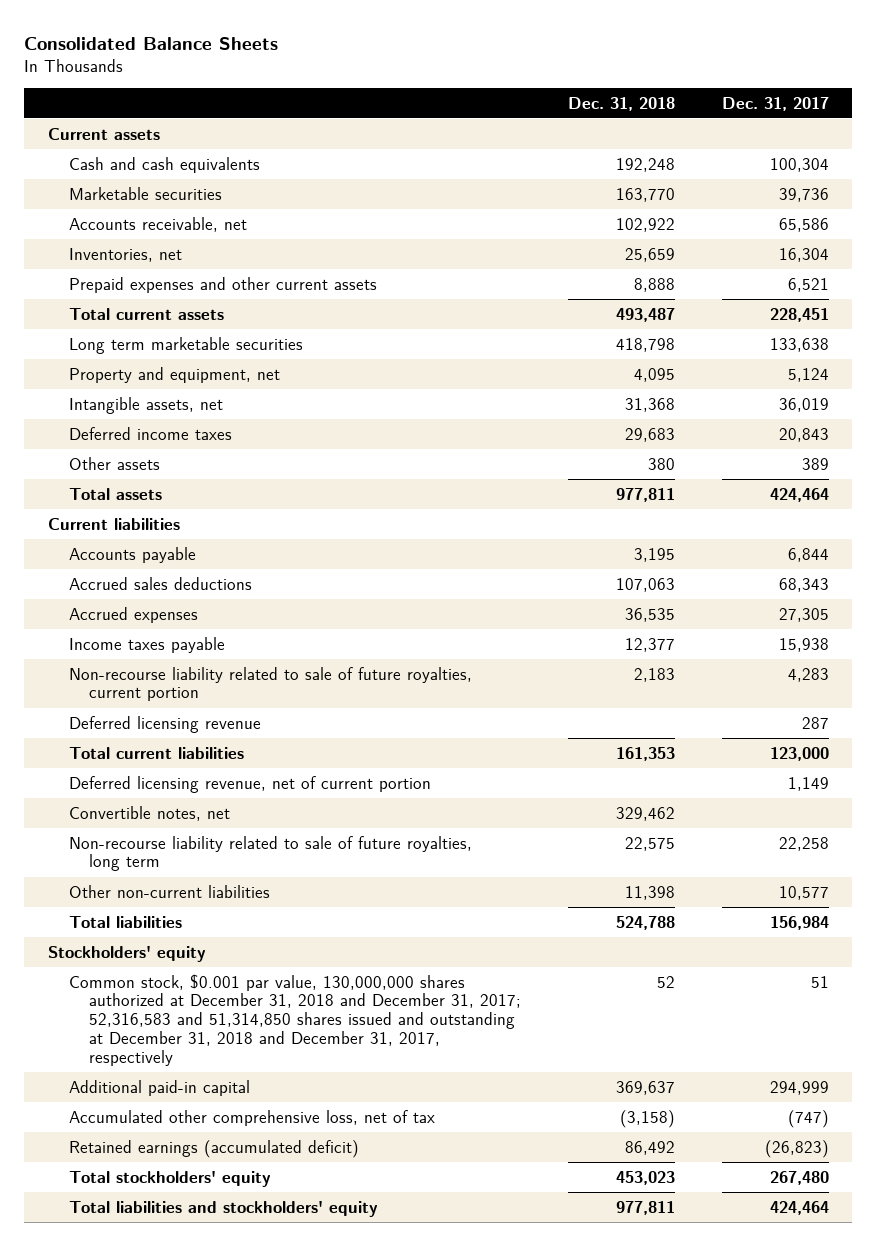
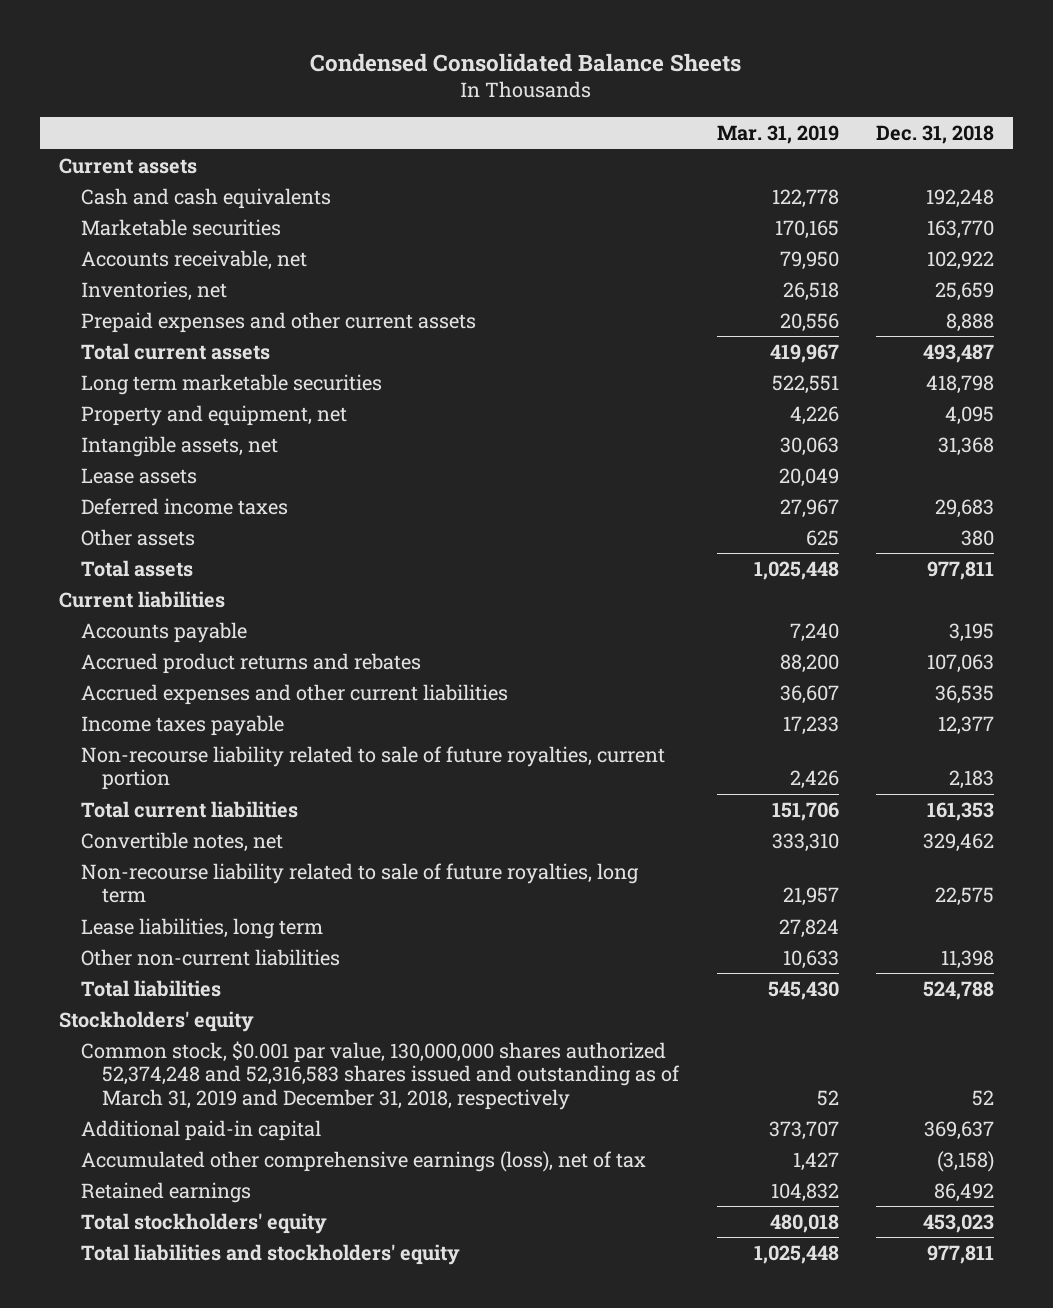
- Consolidated Balance Sheets
+ Condensed Consolidated Balance Sheets
- | Dec. 31, 2018 | Dec. 31, 2017
+ | Mar. 31, 2019 | Dec. 31, 2018
+ Lease assets | 20,049 |
- Accrued sales deductions | 107,063 | 68,343
- Accrued expenses | 36,535 | 27,305
+ Accrued product returns and rebates | 88,200 | 107,063
+ Accrued expenses and other current liabilities | 36,607 | 36,535
- Deferred licensing revenue | | 287
- Deferred licensing revenue, net of current portion | | 1,149
+ Lease liabilities, long term | 27,824 |
- Common stock, $0.001 par value, 130,000,000 shares authorized at December 31, 2018 and December 31, 2017; 52,316,583 and 51,314,850 shares issued and outstanding at December 31, 2018 and December 31, 2017, respectively | 52 | 51
+ Common stock, $0.001 par value, 130,000,000 shares authorized 52,374,248 and 52,316,583 shares issued and outstanding as of March 31, 2019 and December 31, 2018, respectively | 52 | 52
- Accumulated other comprehensive loss, net of tax | (3,158) | (747)
- Retained earnings (accumulated deficit) | 86,492 | (26,823)
+ Accumulated other comprehensive earnings (loss), net of tax | 1,427 | (3,158)
+ Retained earnings | 104,832 | 86,492

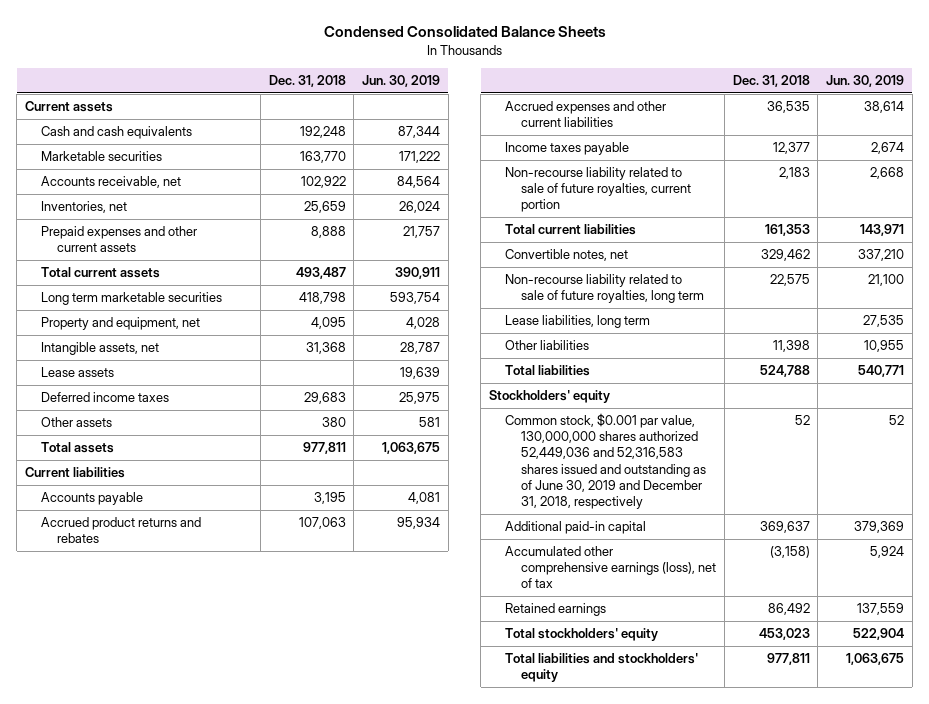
- | Mar. 31, 2019 | Dec. 31, 2018
+ | Dec. 31, 2018 | Jun. 30, 2019
- Other non-current liabilities | 10,633 | 11,398
+ Other liabilities | 11,398 | 10,955
- Common stock, $0.001 par value, 130,000,000 shares authorized 52,374,248 and 52,316,583 shares issued and outstanding as of March 31, 2019 and December 31, 2018, respectively | 52 | 52
+ Common stock, $0.001 par value, 130,000,000 shares authorized 52,449,036 and 52,316,583 shares issued and outstanding as of June 30, 2019 and December 31, 2018, respectively | 52 | 52

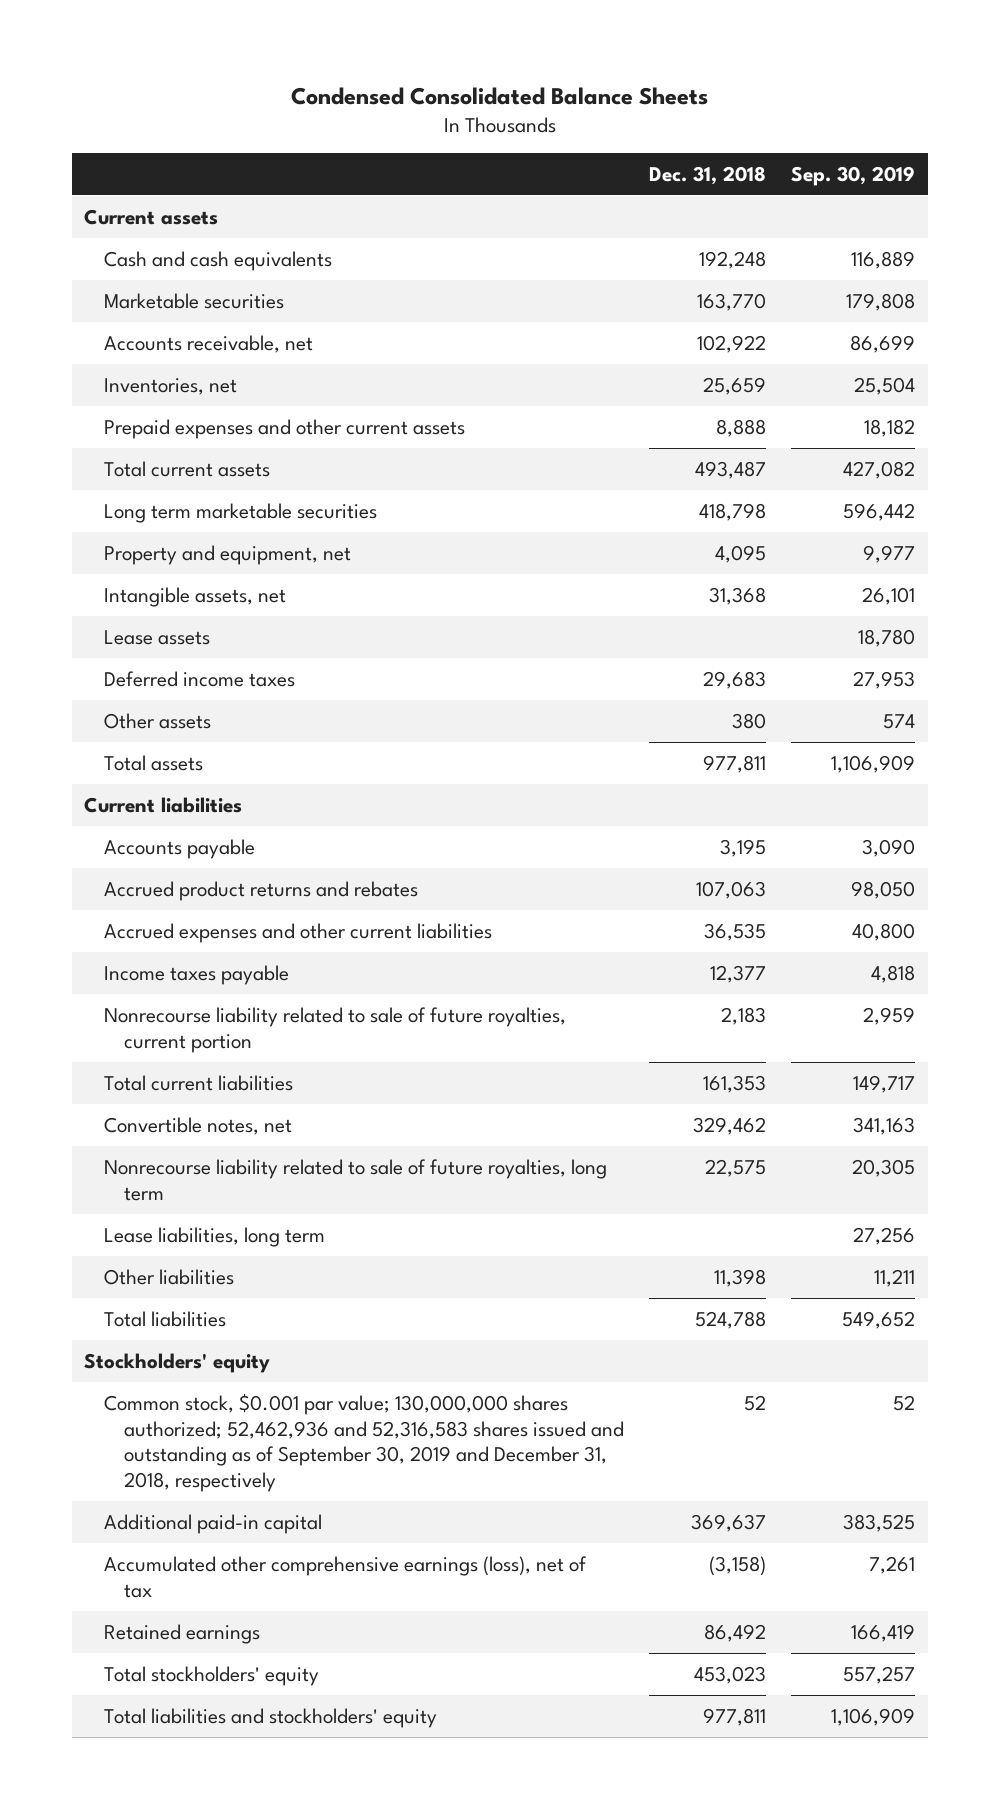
- | Dec. 31, 2018 | Jun. 30, 2019
+ | Dec. 31, 2018 | Sep. 30, 2019
- Non-recourse liability related to sale of future royalties, current portion | 2,183 | 2,668
+ Nonrecourse liability related to sale of future royalties, current portion | 2,183 | 2,959
- Non-recourse liability related to sale of future royalties, long term | 22,575 | 21,100
+ Nonrecourse liability related to sale of future royalties, long term | 22,575 | 20,305
- Common stock, $0.001 par value, 130,000,000 shares authorized 52,449,036 and 52,316,583 shares issued and outstanding as of June 30, 2019 and December 31, 2018, respectively | 52 | 52
+ Common stock, $0.001 par value; 130,000,000 shares authorized; 52,462,936 and 52,316,583 shares issued and outstanding as of September 30, 2019 and December 31, 2018, respectively | 52 | 52

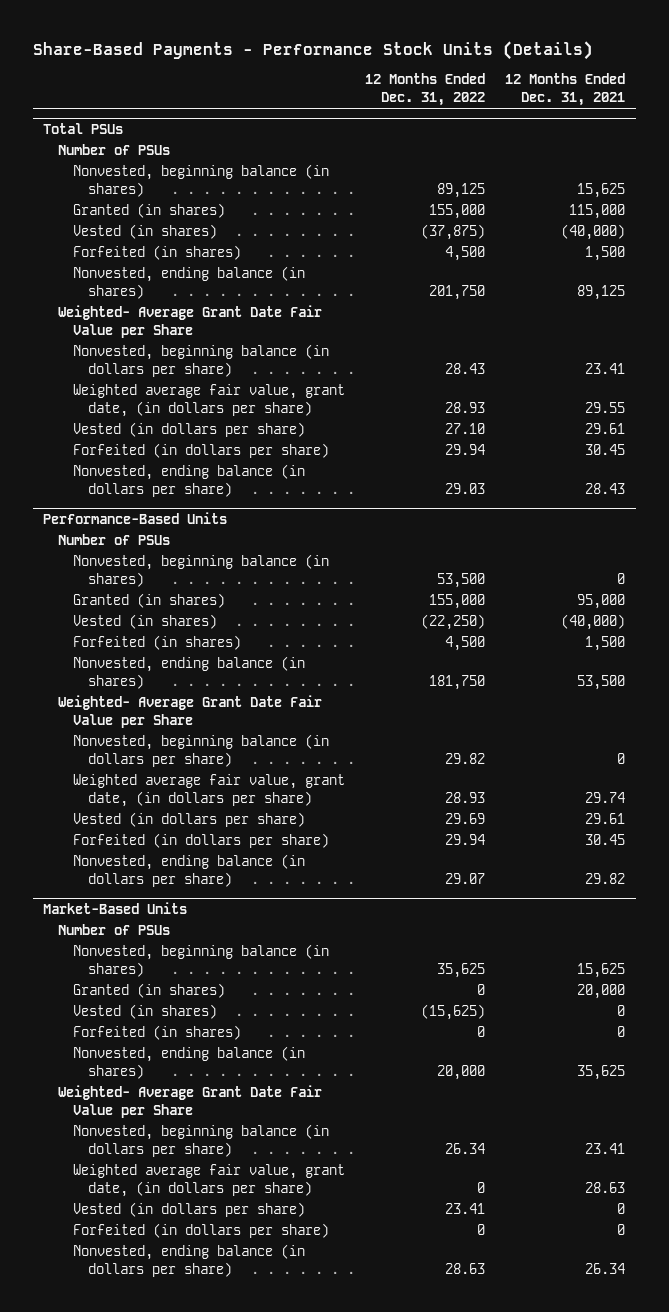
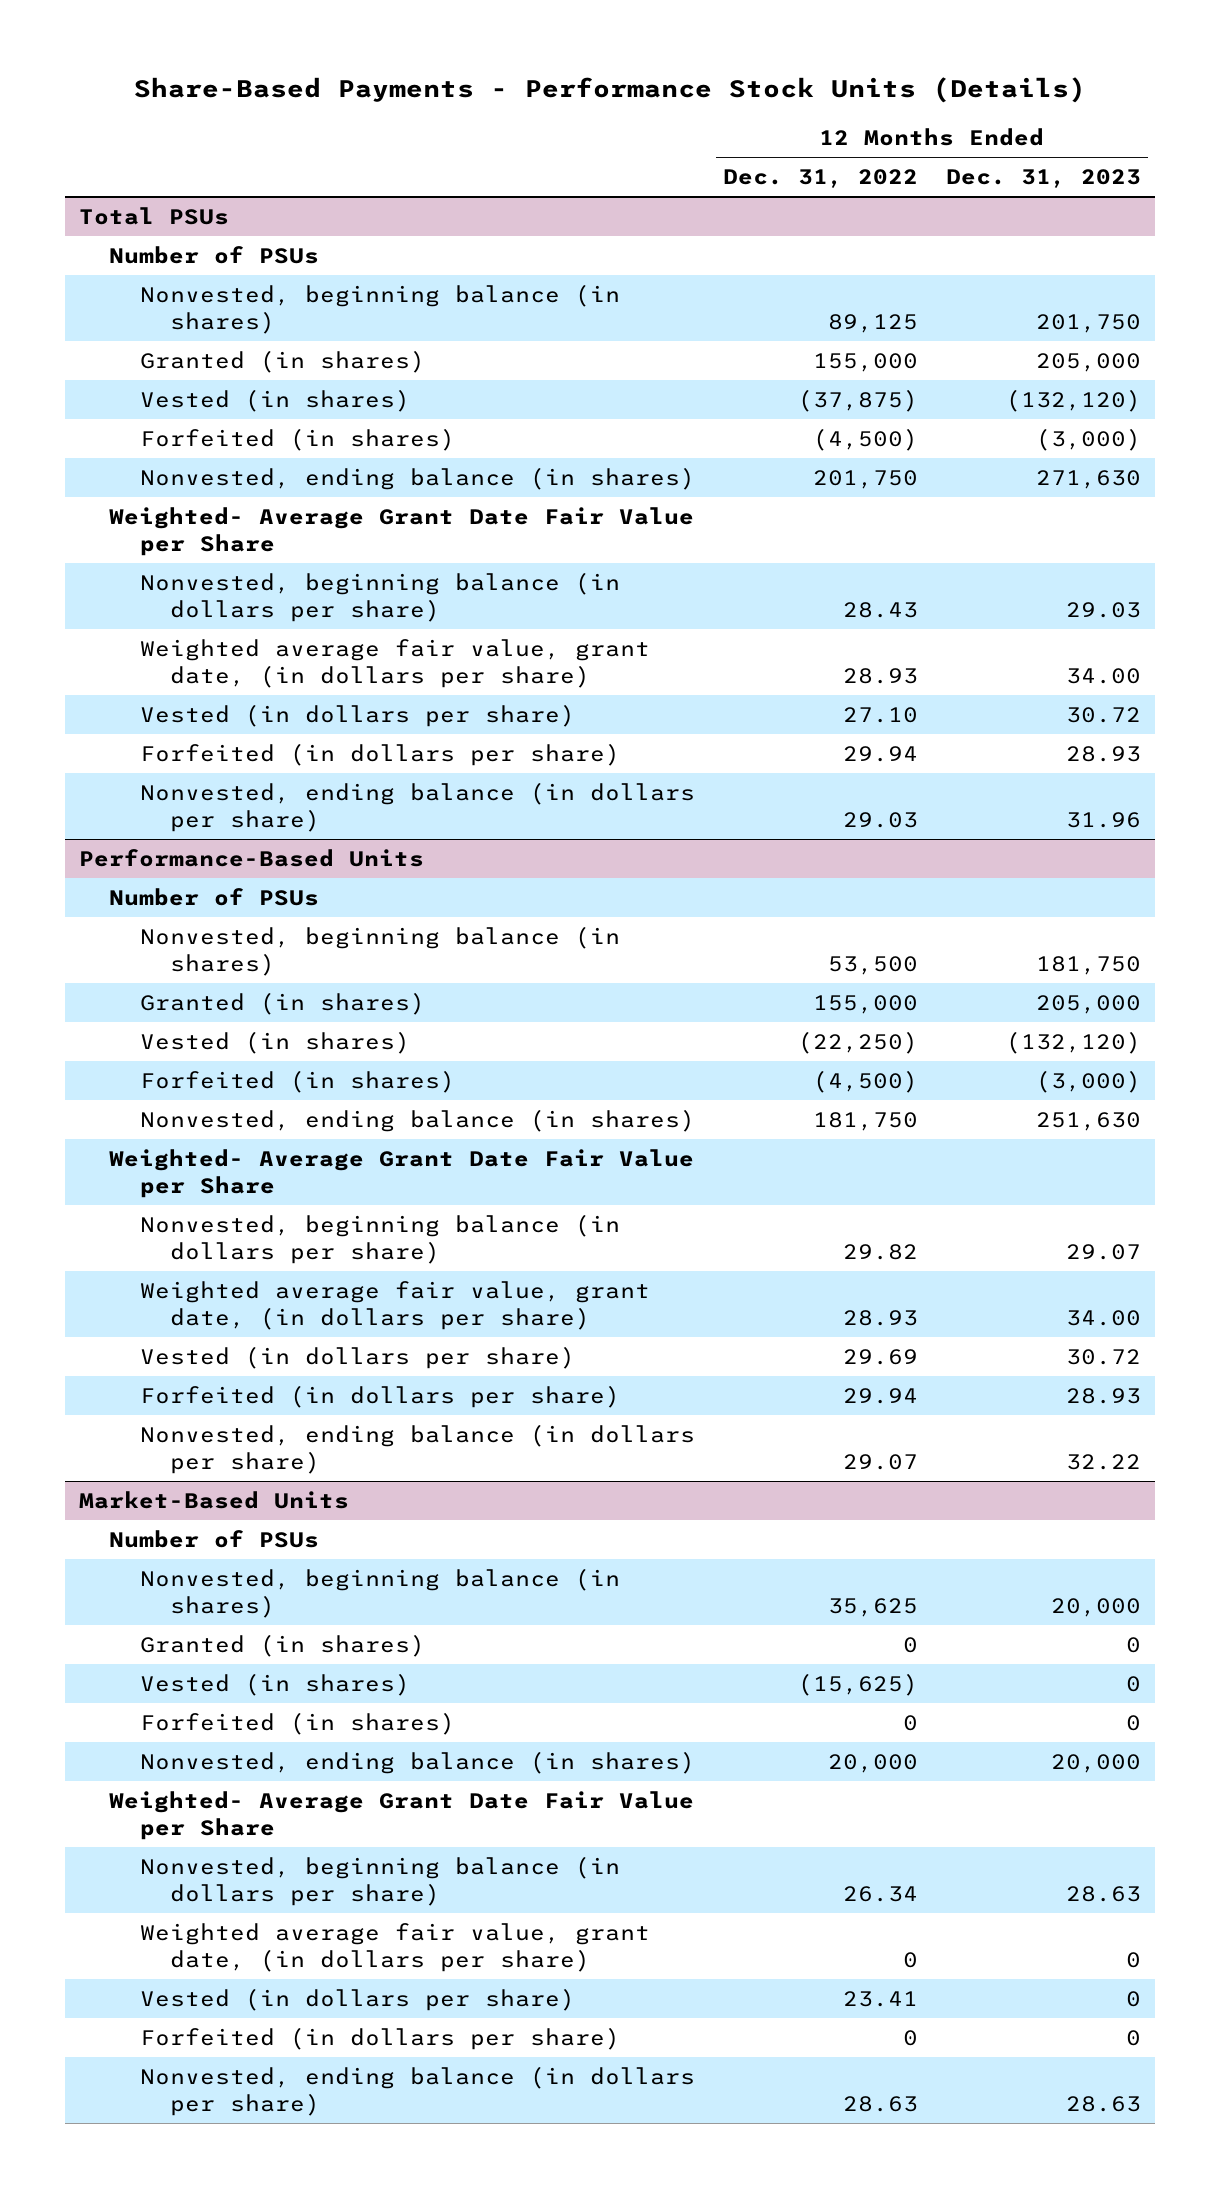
- | 12 Months Ended Dec. 31, 2022 | 12 Months Ended Dec. 31, 2021
+ | 12 Months Ended Dec. 31, 2022 | 12 Months Ended Dec. 31, 2023
@ Total PSUs
- Forfeited (in shares) | 4,500 | 1,500
+ Forfeited (in shares) | (4,500) | (3,000)
@ Performance-Based Units
- Forfeited (in shares) | 4,500 | 1,500
+ Forfeited (in shares) | (4,500) | (3,000)

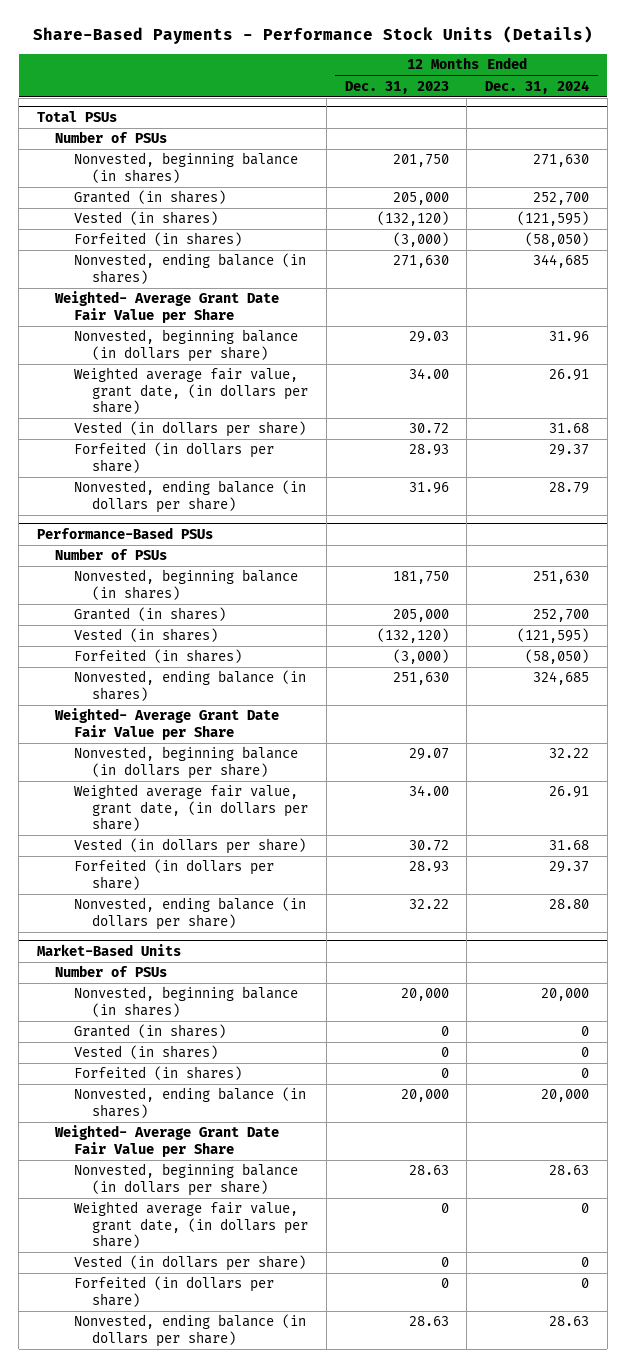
- | 12 Months Ended Dec. 31, 2022 | 12 Months Ended Dec. 31, 2023
+ | 12 Months Ended Dec. 31, 2023 | 12 Months Ended Dec. 31, 2024
- Performance-Based Units
+ Performance-Based PSUs

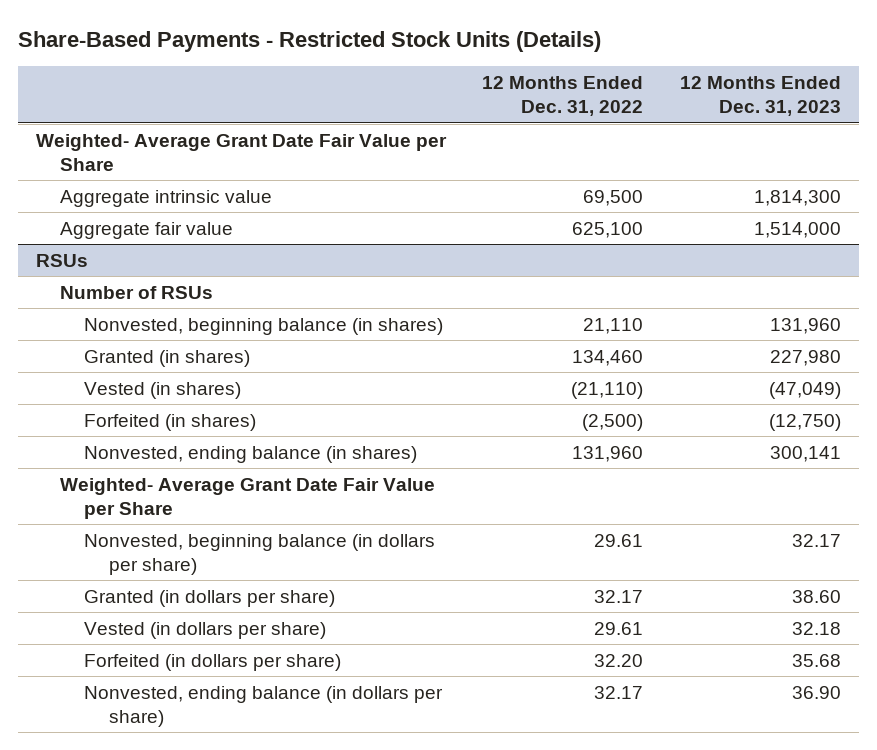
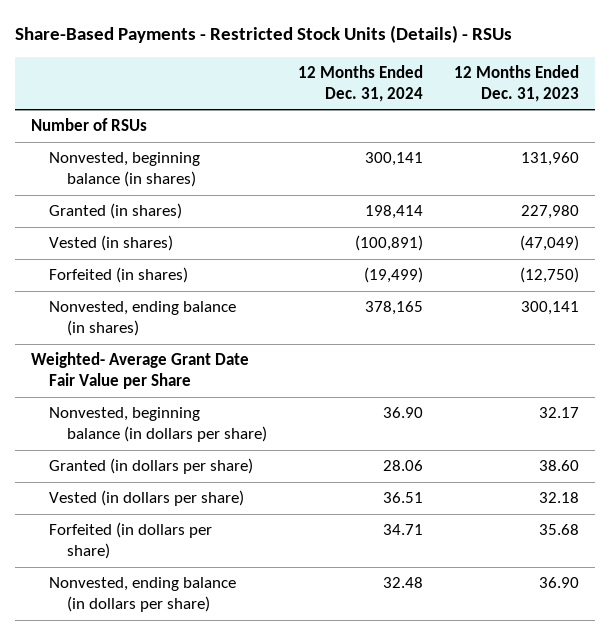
- Share-Based Payments - Restricted Stock Units (Details)
+ Share-Based Payments - Restricted Stock Units (Details) - RSUs
- | 12 Months Ended Dec. 31, 2022 | 12 Months Ended Dec. 31, 2023
+ | 12 Months Ended Dec. 31, 2024 | 12 Months Ended Dec. 31, 2023
- Weighted- Average Grant Date Fair Value per Share
- Aggregate intrinsic value | 69,500 | 1,814,300
- Aggregate fair value | 625,100 | 1,514,000
- RSUs

